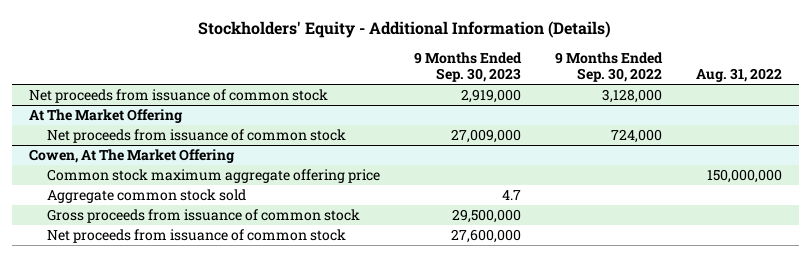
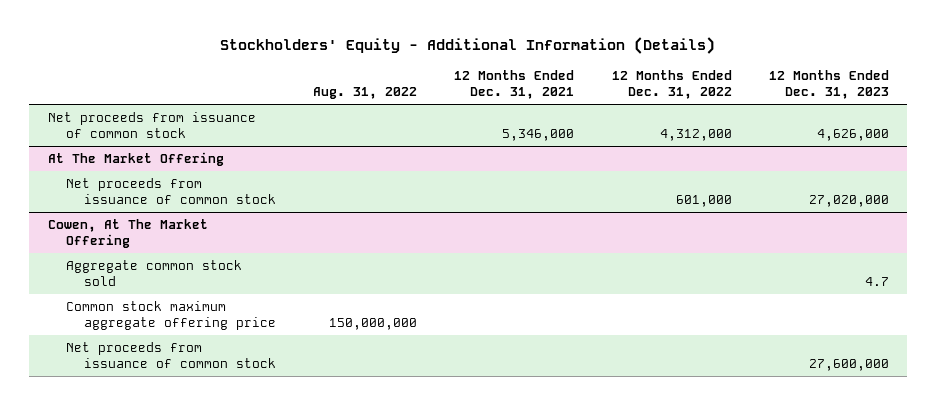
- | 9 Months Ended Sep. 30, 2023 | 9 Months Ended Sep. 30, 2022 | Aug. 31, 2022
+ | Aug. 31, 2022 | 12 Months Ended Dec. 31, 2021 | 12 Months Ended Dec. 31, 2022 | 12 Months Ended Dec. 31, 2023
@ Cowen, At The Market Offering
- Gross proceeds from issuance of common stock | 29,500,000 | |
moved down: Common stock maximum aggregate offering price | 150,000,000 | | |

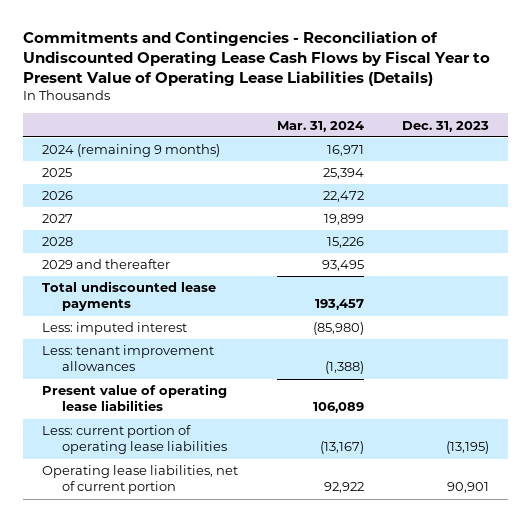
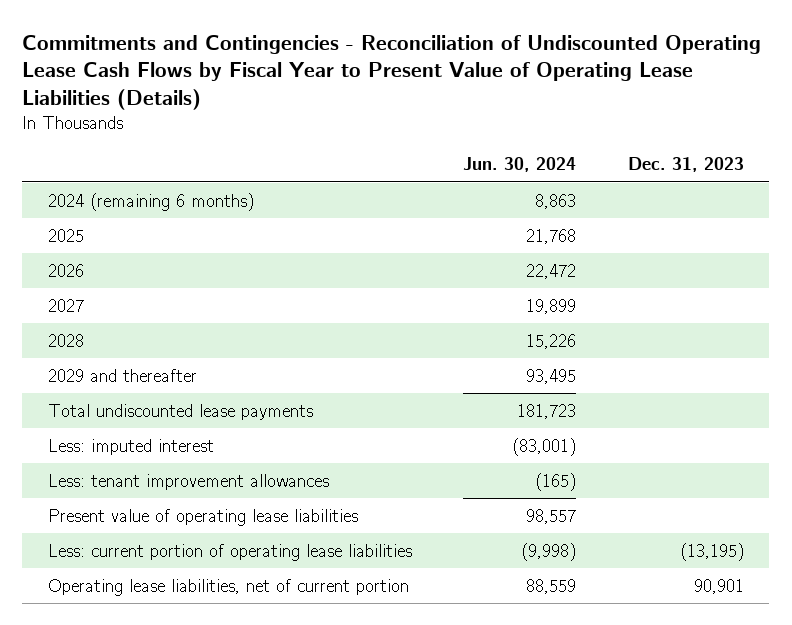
- | Mar. 31, 2024 | Dec. 31, 2023
+ | Jun. 30, 2024 | Dec. 31, 2023
- 2024 (remaining 9 months) | 16,971 |
+ 2024 (remaining 6 months) | 8,863 |

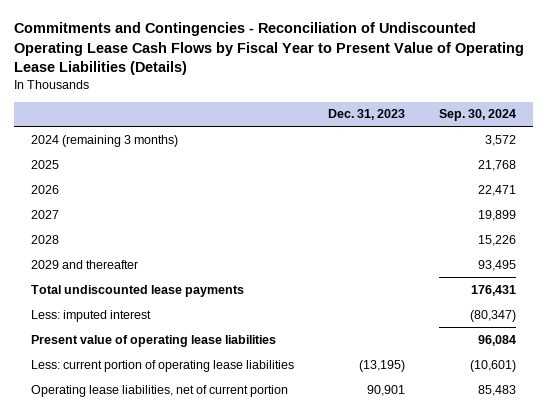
- | Jun. 30, 2024 | Dec. 31, 2023
+ | Dec. 31, 2023 | Sep. 30, 2024
- 2024 (remaining 6 months) | 8,863 |
+ 2024 (remaining 3 months) | | 3,572
- Less: tenant improvement allowances | (165) |

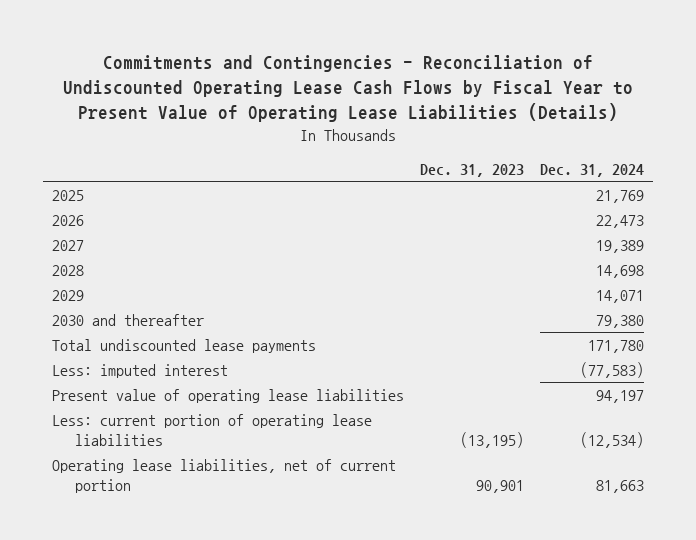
- | Dec. 31, 2023 | Sep. 30, 2024
+ | Dec. 31, 2023 | Dec. 31, 2024
- 2024 (remaining 3 months) | | 3,572
- 2029 and thereafter | | 93,495
+ 2029 | | 14,071
+ 2030 and thereafter | | 79,380

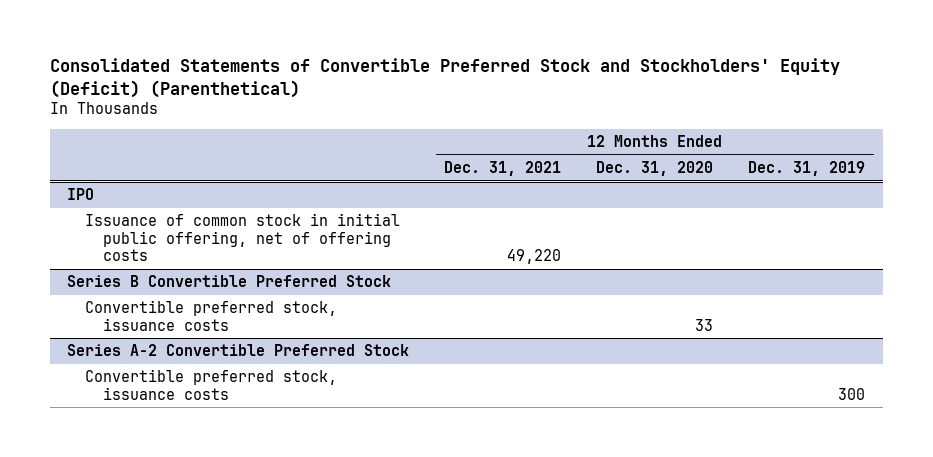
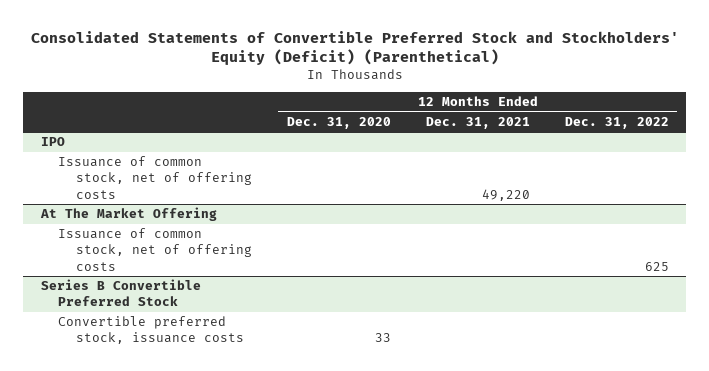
- | 12 Months Ended Dec. 31, 2021 | 12 Months Ended Dec. 31, 2020 | 12 Months Ended Dec. 31, 2019
+ | 12 Months Ended Dec. 31, 2020 | 12 Months Ended Dec. 31, 2021 | 12 Months Ended Dec. 31, 2022
@ IPO
- Issuance of common stock in initial public offering, net of offering costs | 49,220 | |
+ Issuance of common stock, net of offering costs | | 49,220 |
+ At The Market Offering
+ Issuance of common stock, net of offering costs | | | 625
- Series A-2 Convertible Preferred Stock
- Convertible preferred stock, issuance costs | | | 300

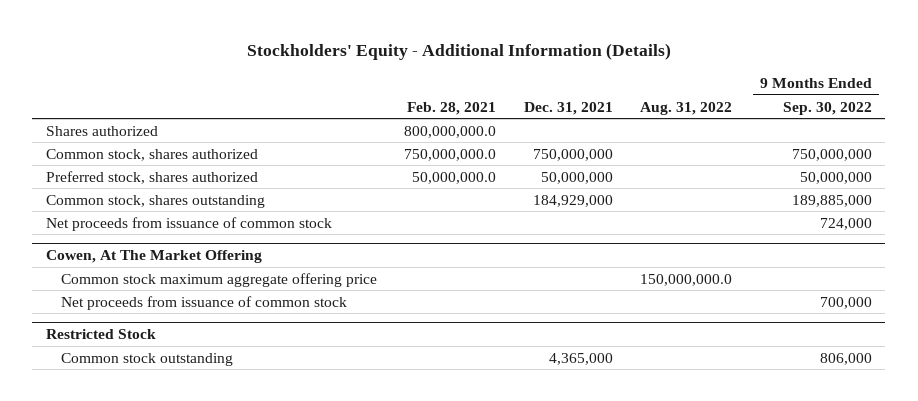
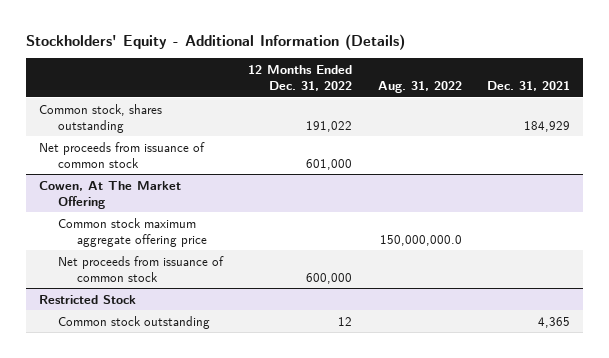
- | Feb. 28, 2021 | Dec. 31, 2021 | Aug. 31, 2022 | 9 Months Ended Sep. 30, 2022
+ | 12 Months Ended Dec. 31, 2022 | Aug. 31, 2022 | Dec. 31, 2021
- Shares authorized | 800,000,000.0 | | |
- Common stock, shares authorized | 750,000,000.0 | 750,000,000 | | 750,000,000
- Preferred stock, shares authorized | 50,000,000.0 | 50,000,000 | | 50,000,000
- Common stock, shares outstanding | | 184,929,000 | | 189,885,000
+ Common stock, shares outstanding | 191,022 | | 184,929
@ Restricted Stock
- Common stock outstanding | | 4,365,000 | | 806,000
+ Common stock outstanding | 12 | | 4,365

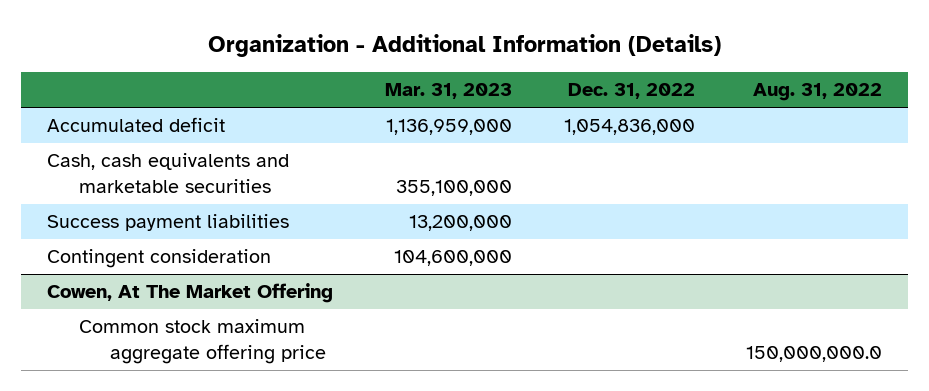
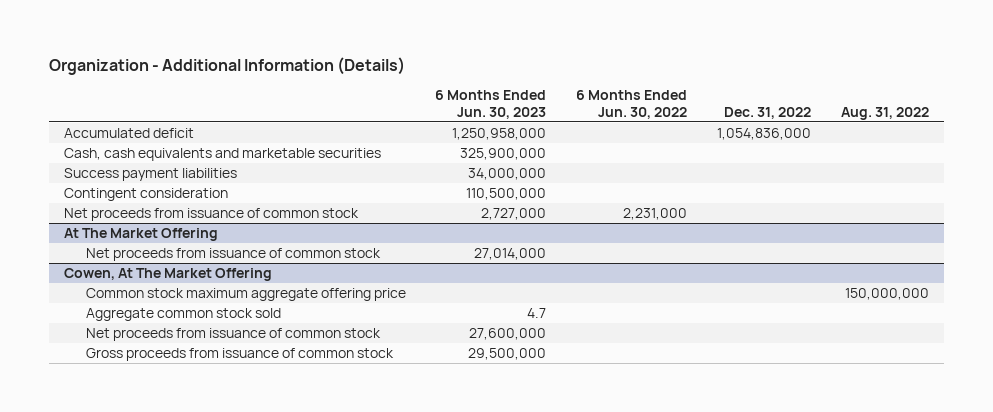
- | Mar. 31, 2023 | Dec. 31, 2022 | Aug. 31, 2022
+ | 6 Months Ended Jun. 30, 2023 | 6 Months Ended Jun. 30, 2022 | Dec. 31, 2022 | Aug. 31, 2022
+ Net proceeds from issuance of common stock | 2,727,000 | 2,231,000 | |
+ At The Market Offering
+ Net proceeds from issuance of common stock | 27,014,000 | | |
@ Cowen, At The Market Offering
- Common stock maximum aggregate offering price | | | 150,000,000.0
+ Common stock maximum aggregate offering price | | | | 150,000,000
+ Aggregate common stock sold | 4.7 | | |
+ Net proceeds from issuance of common stock | 27,600,000 | | |
+ Gross proceeds from issuance of common stock | 29,500,000 | | |

